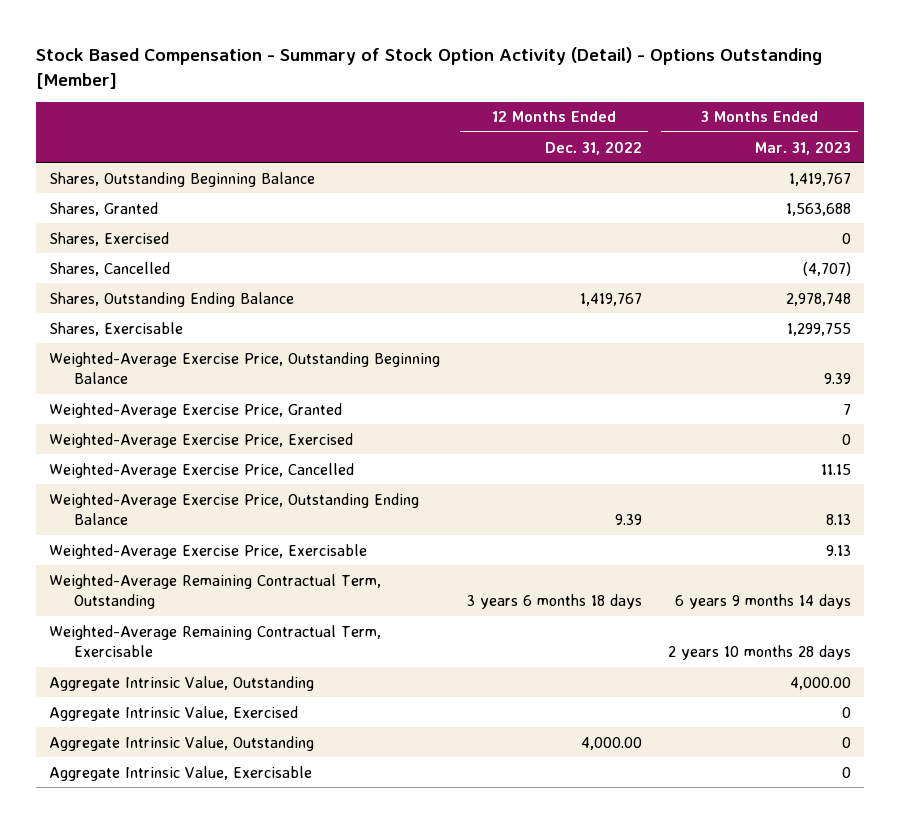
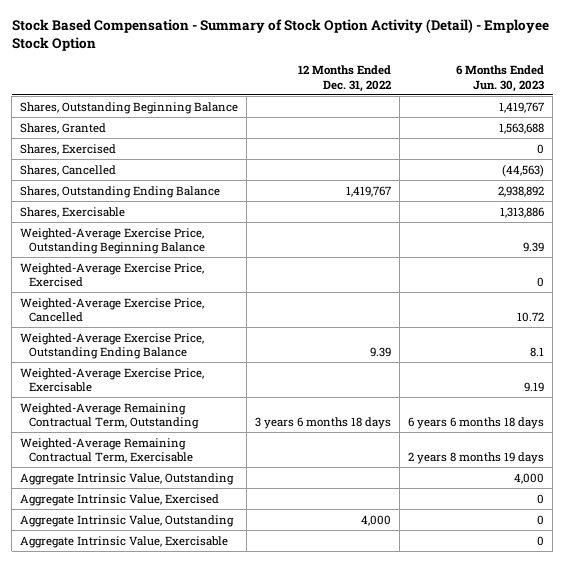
- Stock Based Compensation - Summary of Stock Option Activity (Detail) - Options Outstanding [Member]
+ Stock Based Compensation - Summary of Stock Option Activity (Detail) - Employee Stock Option
- | 12 Months Ended Dec. 31, 2022 | 3 Months Ended Mar. 31, 2023
+ | 12 Months Ended Dec. 31, 2022 | 6 Months Ended Jun. 30, 2023
- Weighted-Average Exercise Price, Granted | | 7
- Aggregate Intrinsic Value, Outstanding | 4,000.00 | 0
+ Aggregate Intrinsic Value, Outstanding | 4,000 | 0

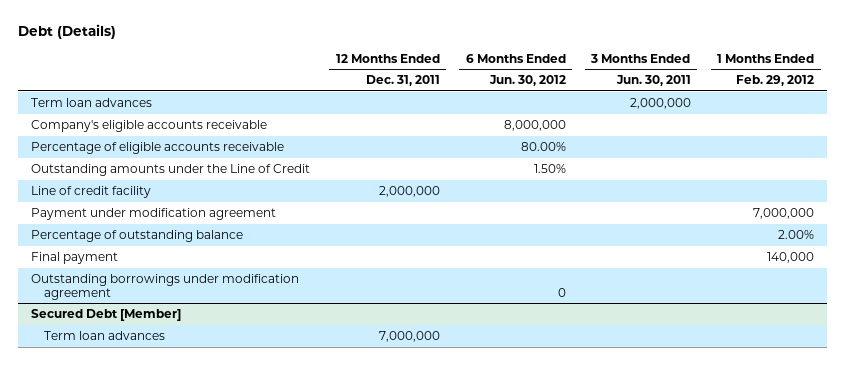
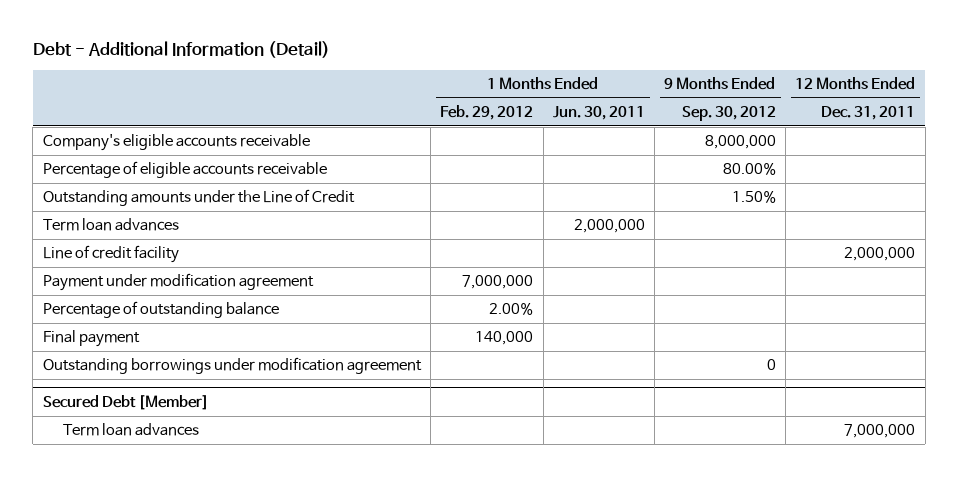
- Debt (Details)
+ Debt - Additional Information (Detail)
- | 12 Months Ended Dec. 31, 2011 | 6 Months Ended Jun. 30, 2012 | 3 Months Ended Jun. 30, 2011 | 1 Months Ended Feb. 29, 2012
+ | 1 Months Ended Feb. 29, 2012 | 1 Months Ended Jun. 30, 2011 | 9 Months Ended Sep. 30, 2012 | 12 Months Ended Dec. 31, 2011
moved down: Term loan advances | | 2,000,000 | |

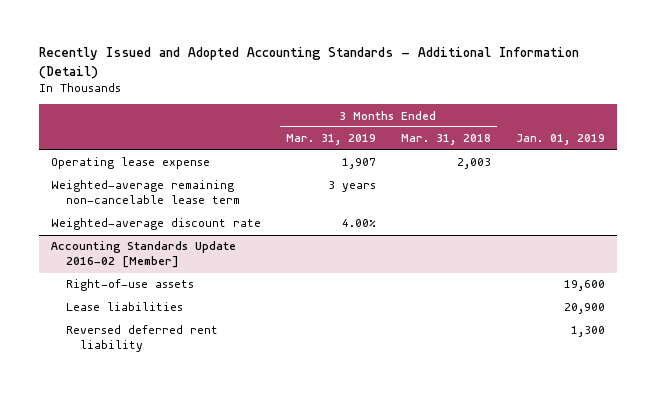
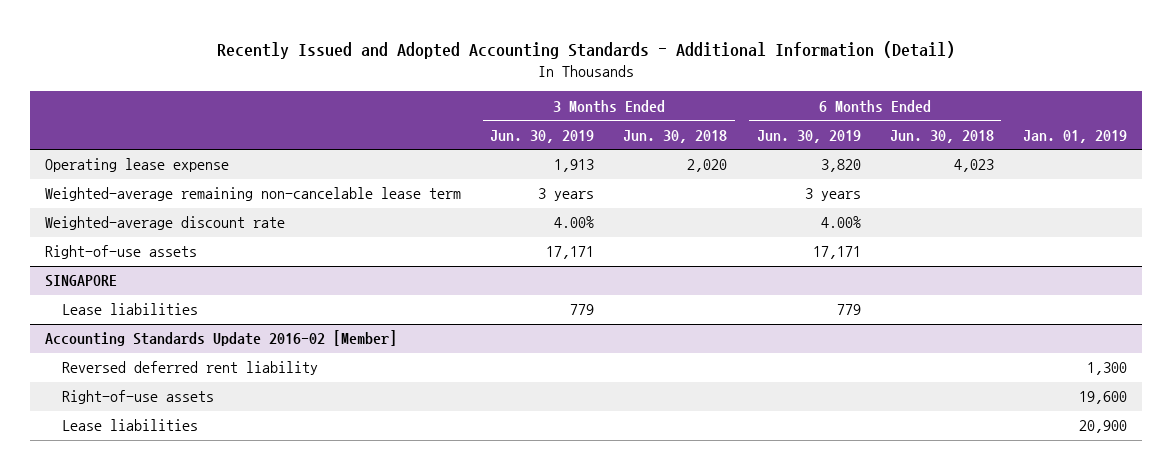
- | 3 Months Ended Mar. 31, 2019 | 3 Months Ended Mar. 31, 2018 | Jan. 01, 2019
+ | 3 Months Ended Jun. 30, 2019 | 3 Months Ended Jun. 30, 2018 | 6 Months Ended Jun. 30, 2019 | 6 Months Ended Jun. 30, 2018 | Jan. 01, 2019
+ Right-of-use assets | 17,171 | | 17,171 | |
+ SINGAPORE
+ Lease liabilities | 779 | | 779 | |
@ Accounting Standards Update 2016-02 [Member]
moved up: Reversed deferred rent liability | | | | | 1,300

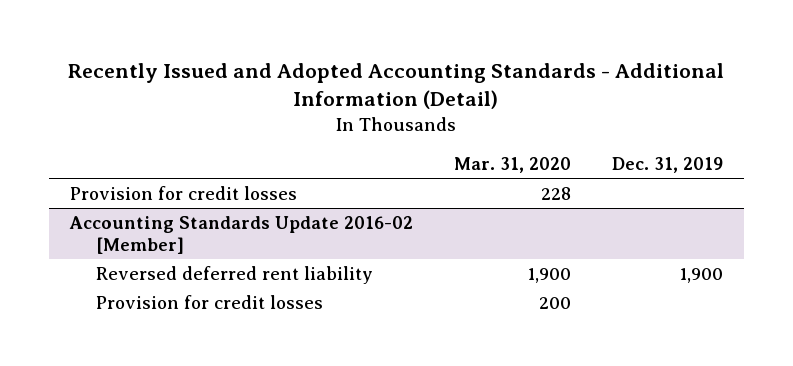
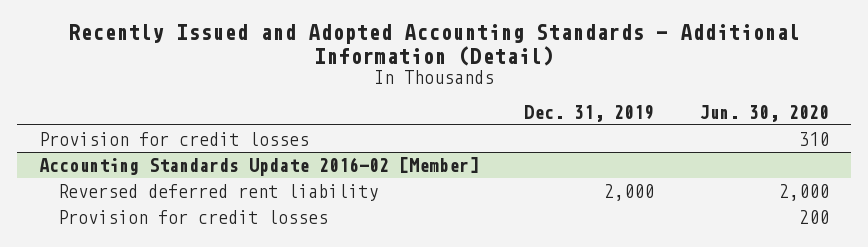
- | Mar. 31, 2020 | Dec. 31, 2019
+ | Dec. 31, 2019 | Jun. 30, 2020
@ Accounting Standards Update 2016-02 [Member]
- Reversed deferred rent liability | 1,900 | 1,900
+ Reversed deferred rent liability | 2,000 | 2,000

